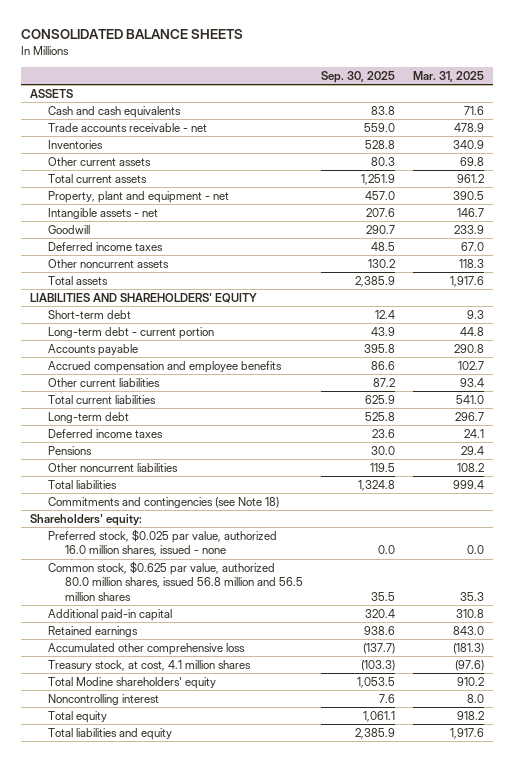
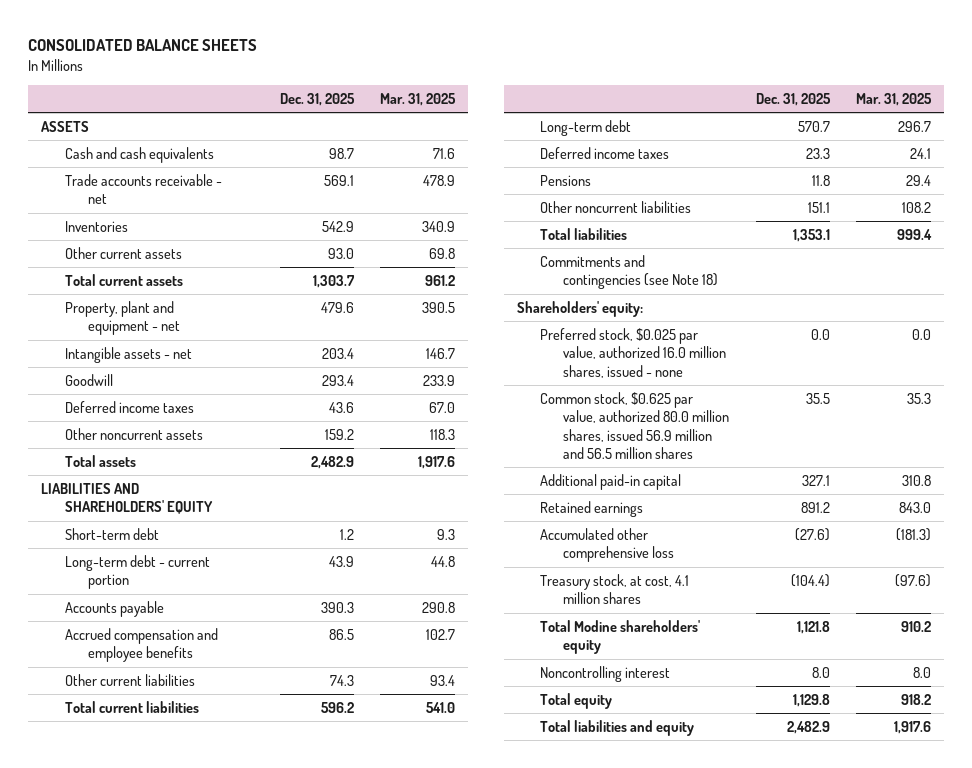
- | Sep. 30, 2025 | Mar. 31, 2025
+ | Dec. 31, 2025 | Mar. 31, 2025
- Common stock, $0.625 par value, authorized 80.0 million shares, issued 56.8 million and 56.5 million shares | 35.5 | 35.3
+ Common stock, $0.625 par value, authorized 80.0 million shares, issued 56.9 million and 56.5 million shares | 35.5 | 35.3

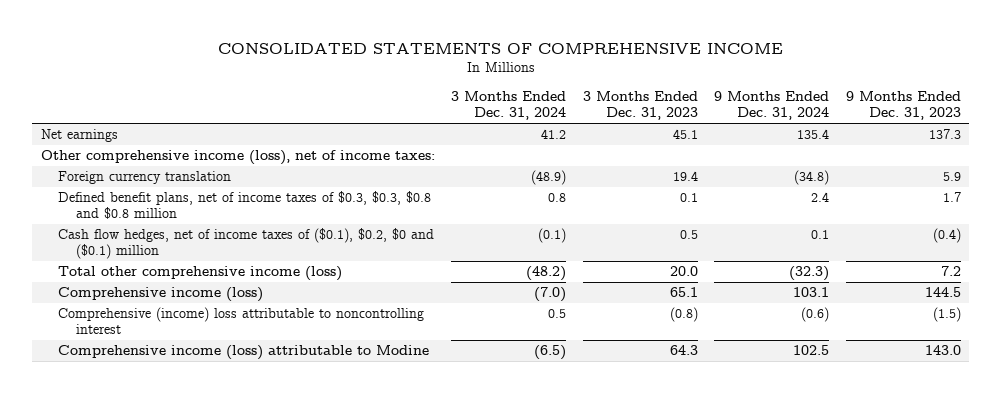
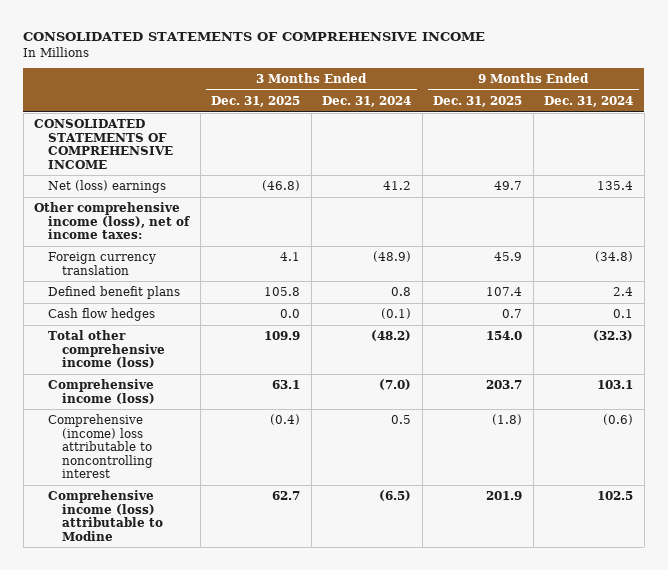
- | 3 Months Ended Dec. 31, 2024 | 3 Months Ended Dec. 31, 2023 | 9 Months Ended Dec. 31, 2024 | 9 Months Ended Dec. 31, 2023
+ | 3 Months Ended Dec. 31, 2025 | 3 Months Ended Dec. 31, 2024 | 9 Months Ended Dec. 31, 2025 | 9 Months Ended Dec. 31, 2024
- Net earnings | 41.2 | 45.1 | 135.4 | 137.3
+ CONSOLIDATED STATEMENTS OF COMPREHENSIVE INCOME
+ Net (loss) earnings | (46.8) | 41.2 | 49.7 | 135.4
- Defined benefit plans, net of income taxes of $0.3, $0.3, $0.8 and $0.8 million | 0.8 | 0.1 | 2.4 | 1.7
- Cash flow hedges, net of income taxes of ($0.1), $0.2, $0 and ($0.1) million | (0.1) | 0.5 | 0.1 | (0.4)
+ Defined benefit plans | 105.8 | 0.8 | 107.4 | 2.4
+ Cash flow hedges | 0.0 | (0.1) | 0.7 | 0.1

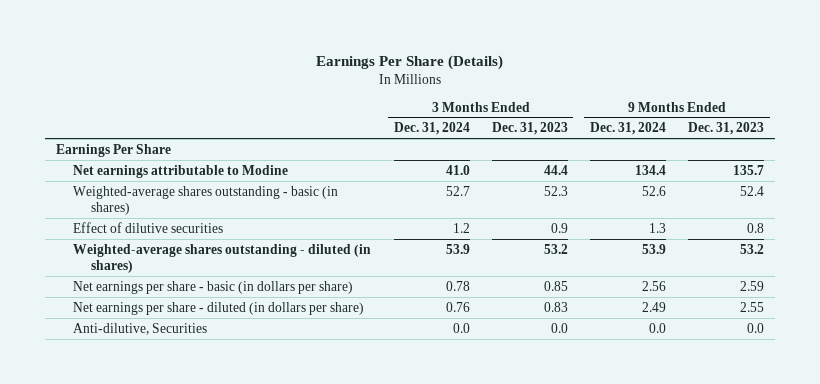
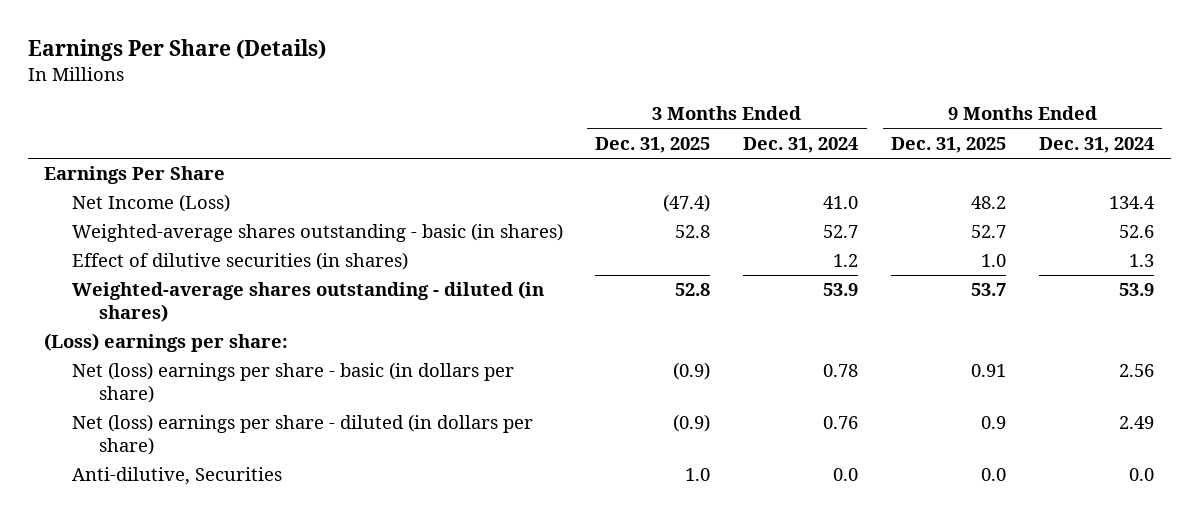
- | 3 Months Ended Dec. 31, 2024 | 3 Months Ended Dec. 31, 2023 | 9 Months Ended Dec. 31, 2024 | 9 Months Ended Dec. 31, 2023
+ | 3 Months Ended Dec. 31, 2025 | 3 Months Ended Dec. 31, 2024 | 9 Months Ended Dec. 31, 2025 | 9 Months Ended Dec. 31, 2024
- Net earnings attributable to Modine | 41.0 | 44.4 | 134.4 | 135.7
+ Net Income (Loss) | (47.4) | 41.0 | 48.2 | 134.4
- Effect of dilutive securities | 1.2 | 0.9 | 1.3 | 0.8
+ Effect of dilutive securities (in shares) | | 1.2 | 1.0 | 1.3
- Net earnings per share - basic (in dollars per share) | 0.78 | 0.85 | 2.56 | 2.59
- Net earnings per share - diluted (in dollars per share) | 0.76 | 0.83 | 2.49 | 2.55
+ (Loss) earnings per share:
+ Net (loss) earnings per share - basic (in dollars per share) | (0.9) | 0.78 | 0.91 | 2.56
+ Net (loss) earnings per share - diluted (in dollars per share) | (0.9) | 0.76 | 0.9 | 2.49

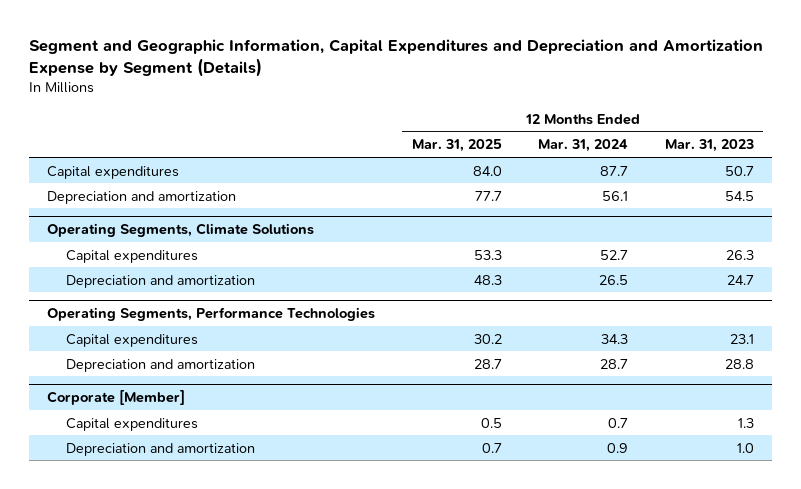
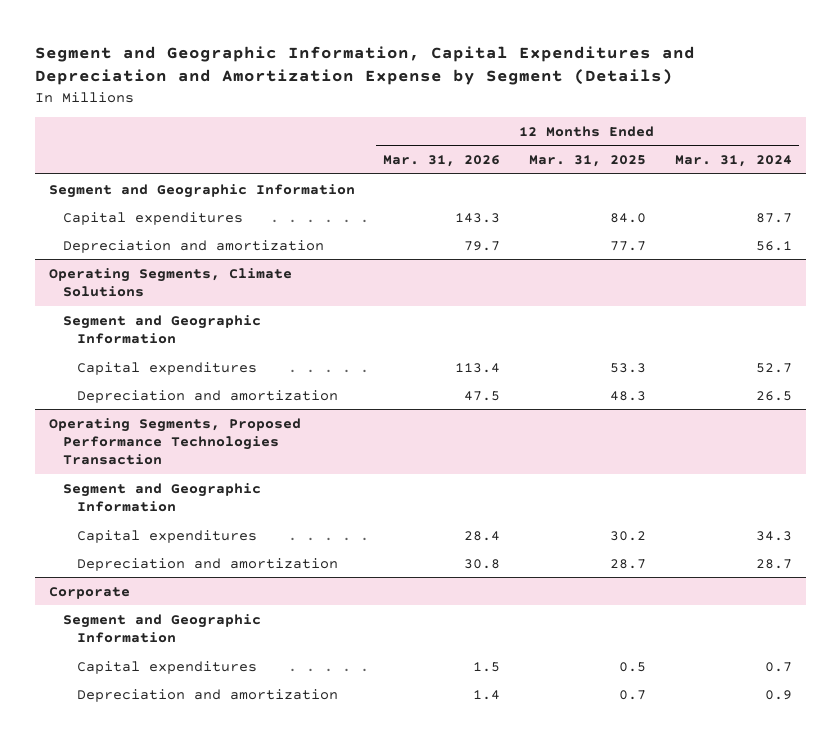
- | 12 Months Ended Mar. 31, 2025 | 12 Months Ended Mar. 31, 2024 | 12 Months Ended Mar. 31, 2023
+ | 12 Months Ended Mar. 31, 2026 | 12 Months Ended Mar. 31, 2025 | 12 Months Ended Mar. 31, 2024
+ Segment and Geographic Information
@ Operating Segments, Climate Solutions
+ Segment and Geographic Information
- Operating Segments, Performance Technologies
+ Operating Segments, Proposed Performance Technologies Transaction
+ Segment and Geographic Information
- Corporate [Member]
+ Corporate
+ Segment and Geographic Information

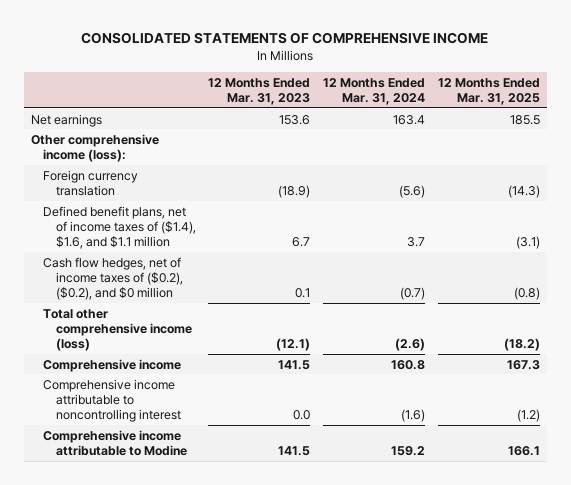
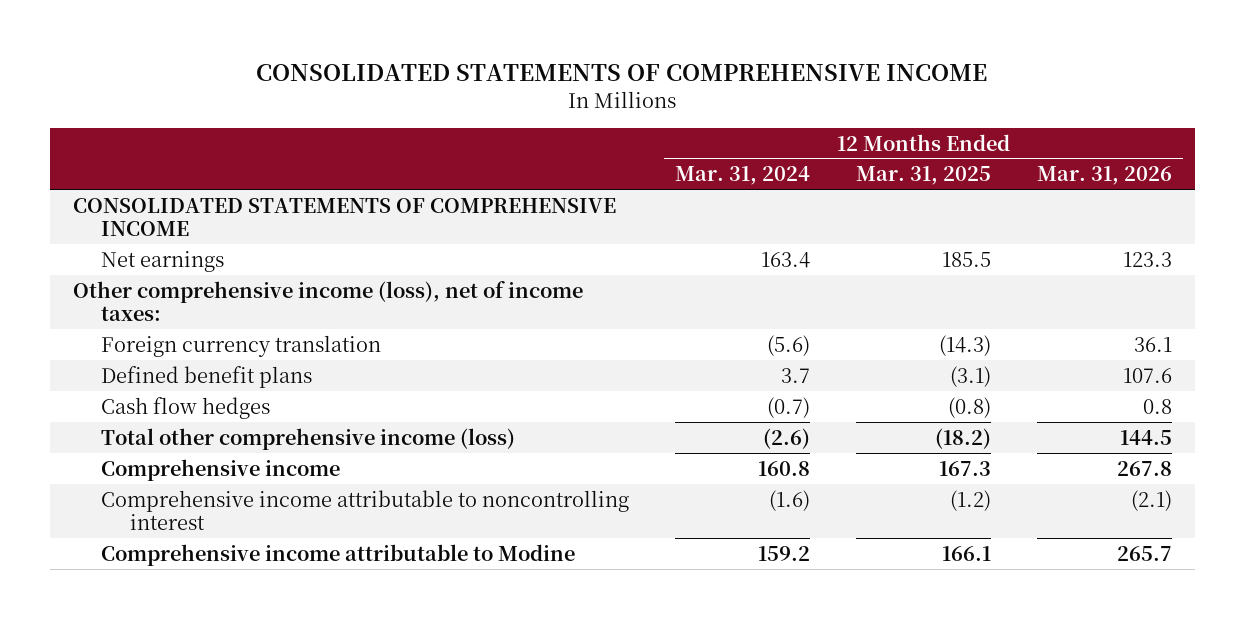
- | 12 Months Ended Mar. 31, 2023 | 12 Months Ended Mar. 31, 2024 | 12 Months Ended Mar. 31, 2025
+ | 12 Months Ended Mar. 31, 2024 | 12 Months Ended Mar. 31, 2025 | 12 Months Ended Mar. 31, 2026
+ CONSOLIDATED STATEMENTS OF COMPREHENSIVE INCOME
- Other comprehensive income (loss):
+ Other comprehensive income (loss), net of income taxes:
- Defined benefit plans, net of income taxes of ($1.4), $1.6, and $1.1 million | 6.7 | 3.7 | (3.1)
- Cash flow hedges, net of income taxes of ($0.2), ($0.2), and $0 million | 0.1 | (0.7) | (0.8)
+ Defined benefit plans | 3.7 | (3.1) | 107.6
+ Cash flow hedges | (0.7) | (0.8) | 0.8

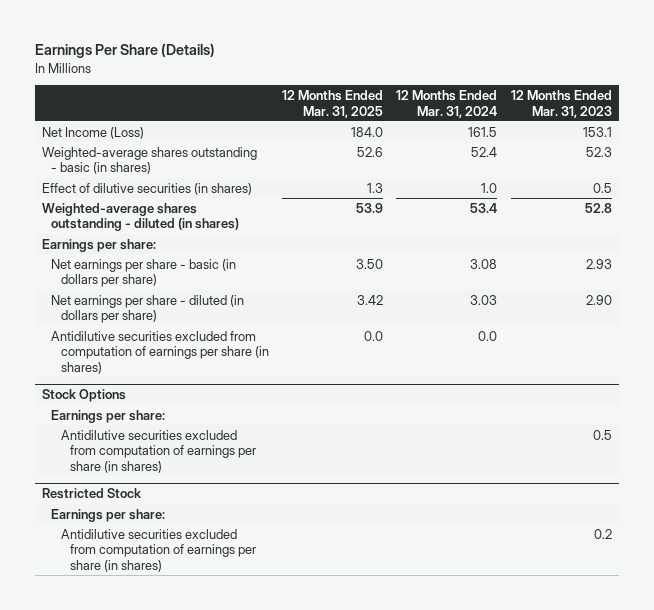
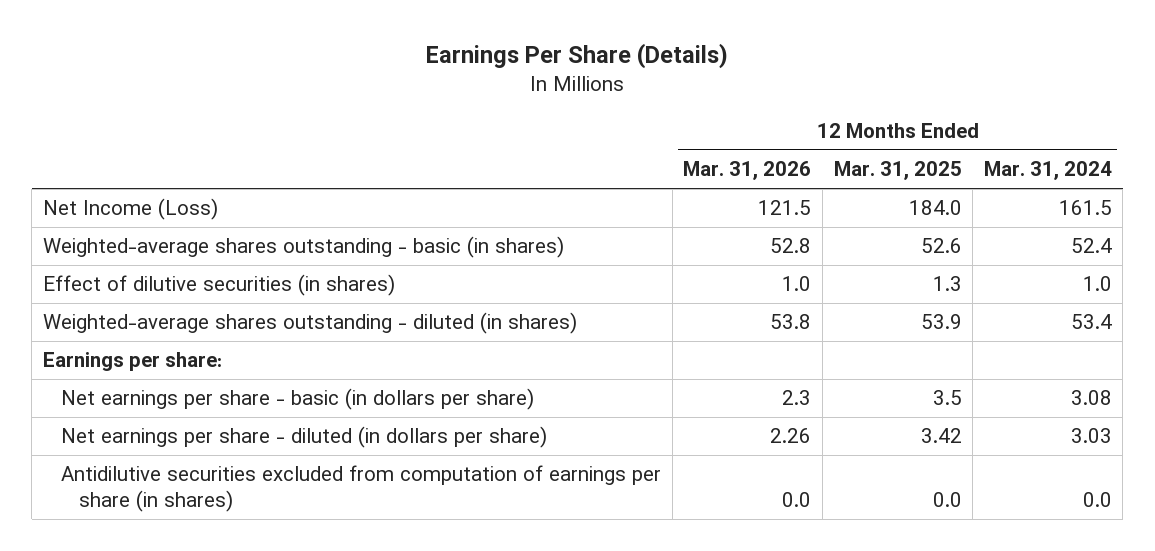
- | 12 Months Ended Mar. 31, 2025 | 12 Months Ended Mar. 31, 2024 | 12 Months Ended Mar. 31, 2023
+ | 12 Months Ended Mar. 31, 2026 | 12 Months Ended Mar. 31, 2025 | 12 Months Ended Mar. 31, 2024
- Net earnings per share - basic (in dollars per share) | 3.50 | 3.08 | 2.93
+ Net earnings per share - basic (in dollars per share) | 2.3 | 3.5 | 3.08
- Stock Options
- Earnings per share:
- Antidilutive securities excluded from computation of earnings per share (in shares) | | | 0.5
- Restricted Stock
- Earnings per share:
- Antidilutive securities excluded from computation of earnings per share (in shares) | | | 0.2

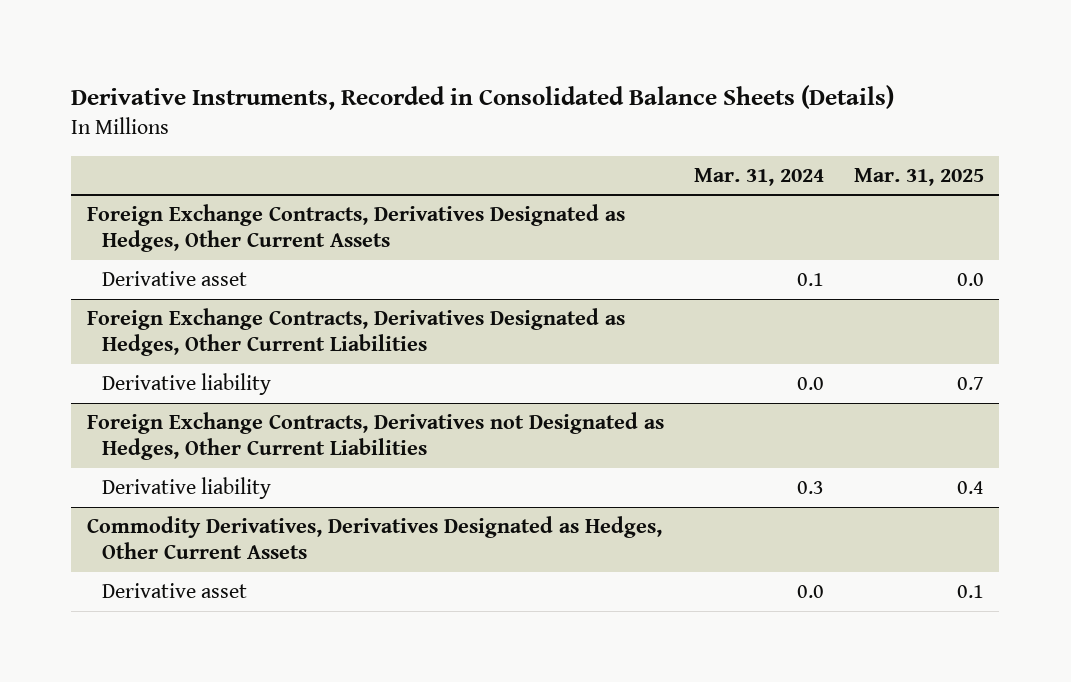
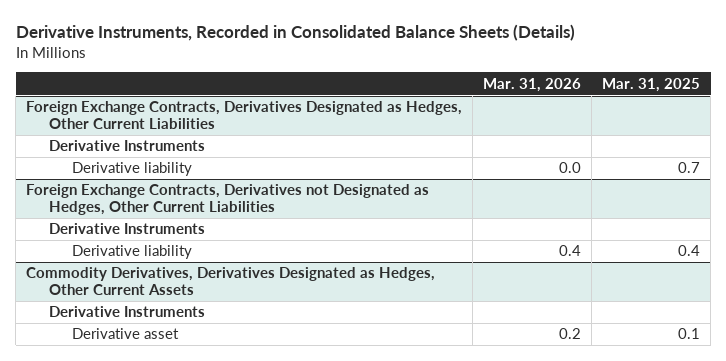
- | Mar. 31, 2024 | Mar. 31, 2025
+ | Mar. 31, 2026 | Mar. 31, 2025
- Foreign Exchange Contracts, Derivatives Designated as Hedges, Other Current Assets
- Derivative asset | 0.1 | 0.0
@ Foreign Exchange Contracts, Derivatives Designated as Hedges, Other Current Liabilities
+ Derivative Instruments
@ Foreign Exchange Contracts, Derivatives not Designated as Hedges, Other Current Liabilities
+ Derivative Instruments
@ Commodity Derivatives, Derivatives Designated as Hedges, Other Current Assets
+ Derivative Instruments

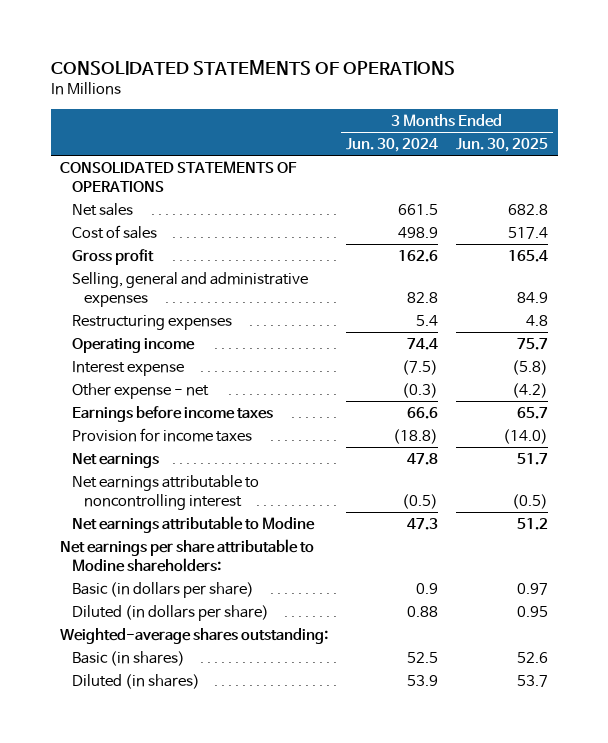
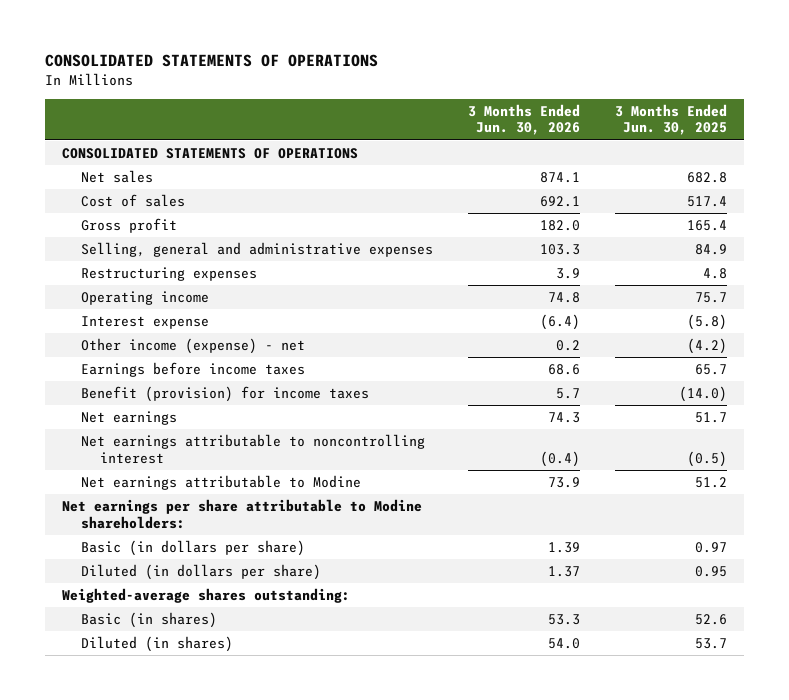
- | 3 Months Ended Jun. 30, 2024 | 3 Months Ended Jun. 30, 2025
+ | 3 Months Ended Jun. 30, 2026 | 3 Months Ended Jun. 30, 2025
- Other expense - net | (0.3) | (4.2)
+ Other income (expense) - net | 0.2 | (4.2)
- Provision for income taxes | (18.8) | (14.0)
+ Benefit (provision) for income taxes | 5.7 | (14.0)

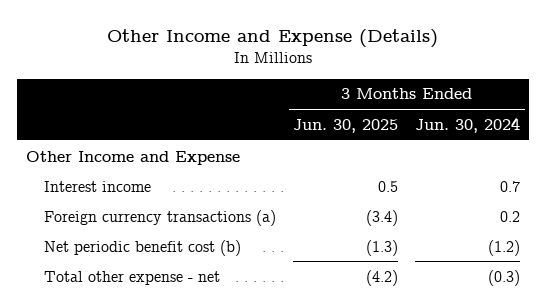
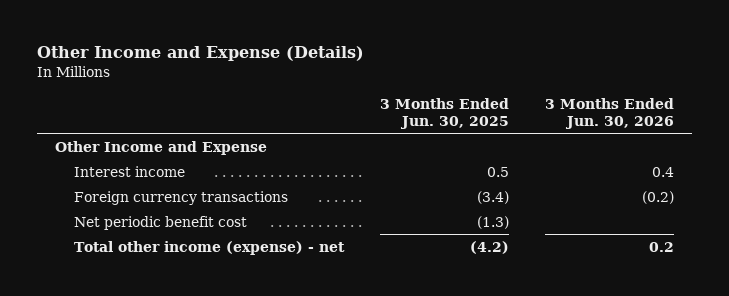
- | 3 Months Ended Jun. 30, 2025 | 3 Months Ended Jun. 30, 2024
+ | 3 Months Ended Jun. 30, 2025 | 3 Months Ended Jun. 30, 2026
- Foreign currency transactions (a) | (3.4) | 0.2
- Net periodic benefit cost (b) | (1.3) | (1.2)
- Total other expense - net | (4.2) | (0.3)
+ Foreign currency transactions | (3.4) | (0.2)
+ Net periodic benefit cost | (1.3) |
+ Total other income (expense) - net | (4.2) | 0.2

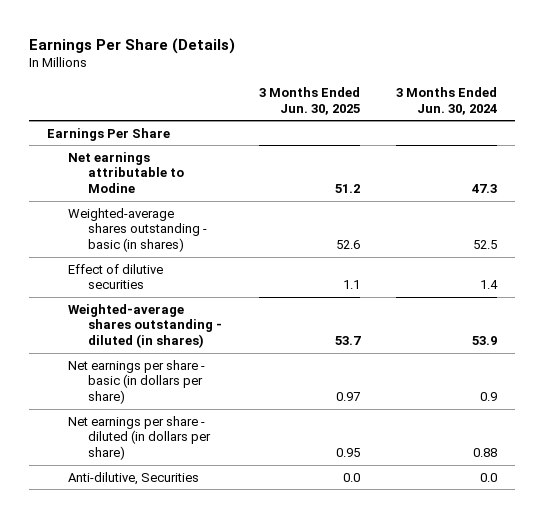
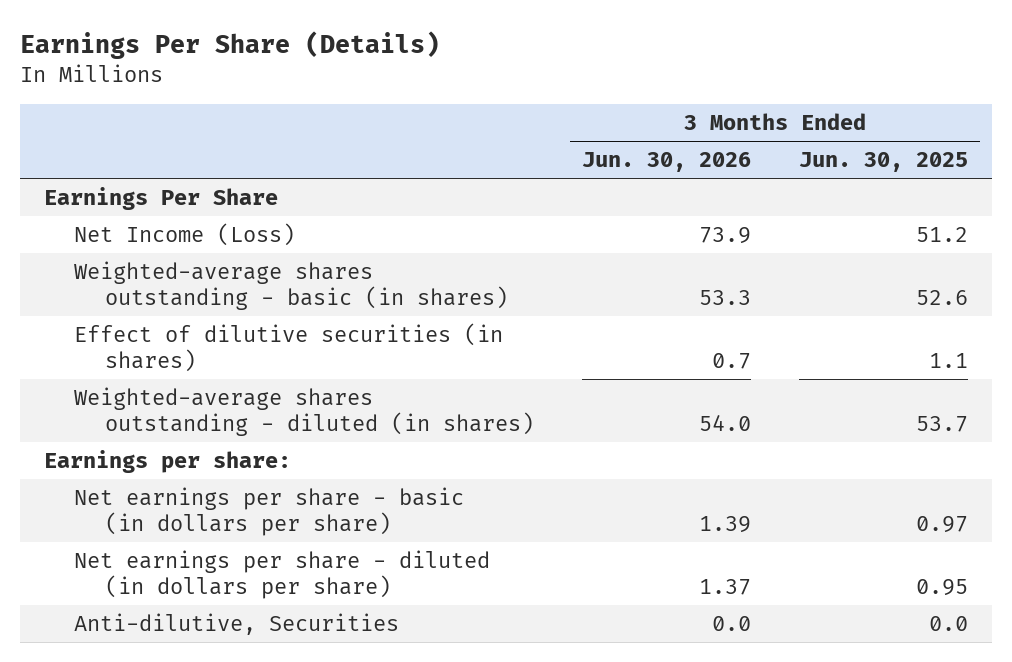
- | 3 Months Ended Jun. 30, 2025 | 3 Months Ended Jun. 30, 2024
+ | 3 Months Ended Jun. 30, 2026 | 3 Months Ended Jun. 30, 2025
- Net earnings attributable to Modine | 51.2 | 47.3
+ Net Income (Loss) | 73.9 | 51.2
- Effect of dilutive securities | 1.1 | 1.4
+ Effect of dilutive securities (in shares) | 0.7 | 1.1
+ Earnings per share:

